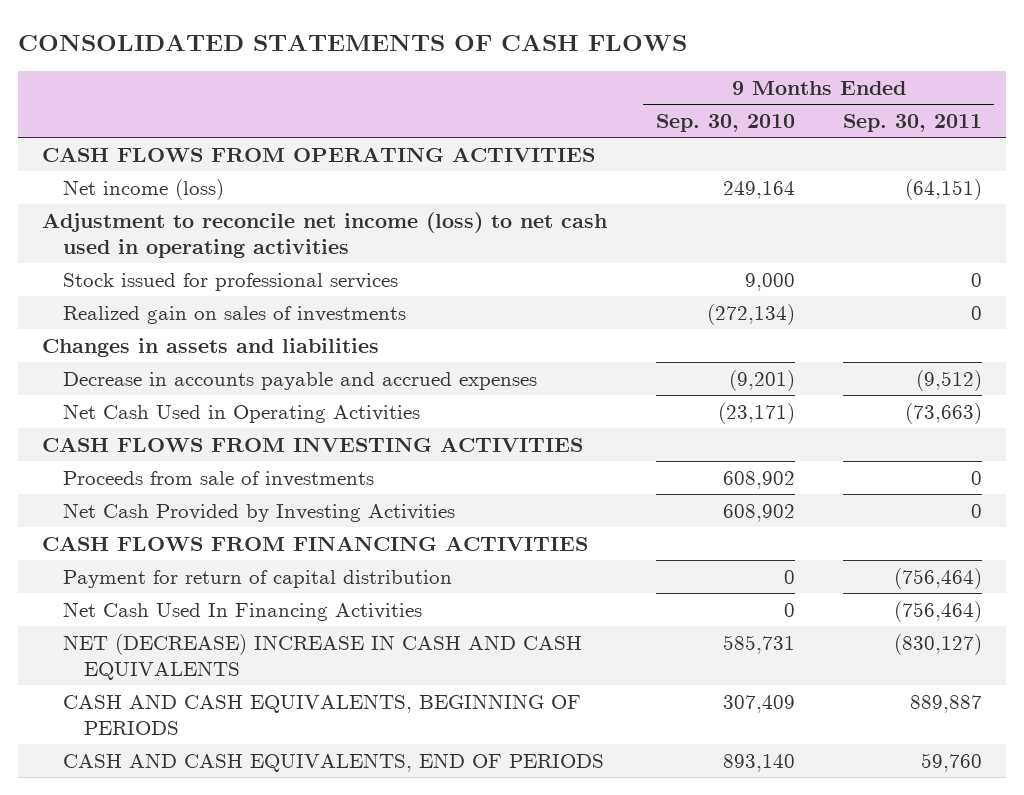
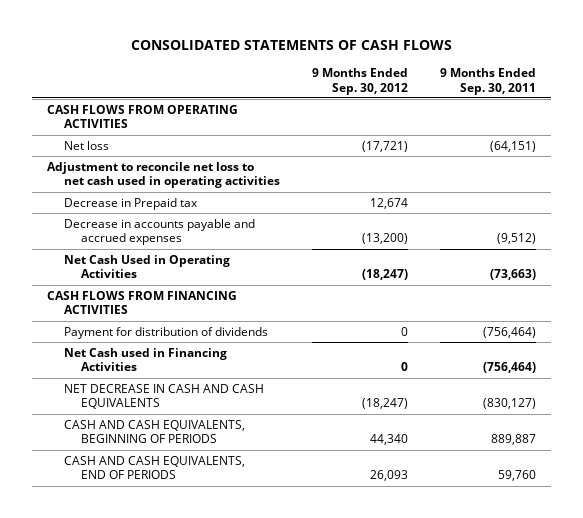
- | 9 Months Ended Sep. 30, 2010 | 9 Months Ended Sep. 30, 2011
+ | 9 Months Ended Sep. 30, 2012 | 9 Months Ended Sep. 30, 2011
- Net income (loss) | 249,164 | (64,151)
- Adjustment to reconcile net income (loss) to net cash used in operating activities
- Stock issued for professional services | 9,000 | 0
- Realized gain on sales of investments | (272,134) | 0
- Changes in assets and liabilities
+ Net loss | (17,721) | (64,151)
+ Adjustment to reconcile net loss to net cash used in operating activities
+ Decrease in Prepaid tax | 12,674 |
- CASH FLOWS FROM INVESTING ACTIVITIES
- Proceeds from sale of investments | 608,902 | 0
- Net Cash Provided by Investing Activities | 608,902 | 0
- Payment for return of capital distribution | 0 | (756,464)
- Net Cash Used In Financing Activities | 0 | (756,464)
- NET (DECREASE) INCREASE IN CASH AND CASH EQUIVALENTS | 585,731 | (830,127)
+ Payment for distribution of dividends | 0 | (756,464)
+ Net Cash used in Financing Activities | 0 | (756,464)
+ NET DECREASE IN CASH AND CASH EQUIVALENTS | (18,247) | (830,127)

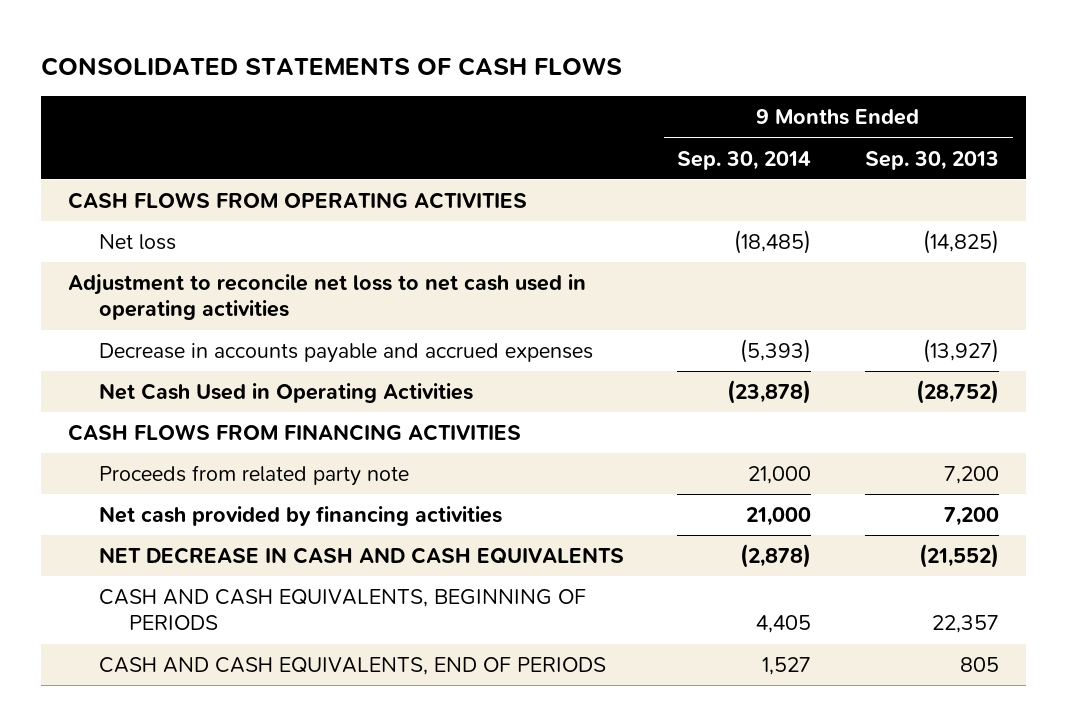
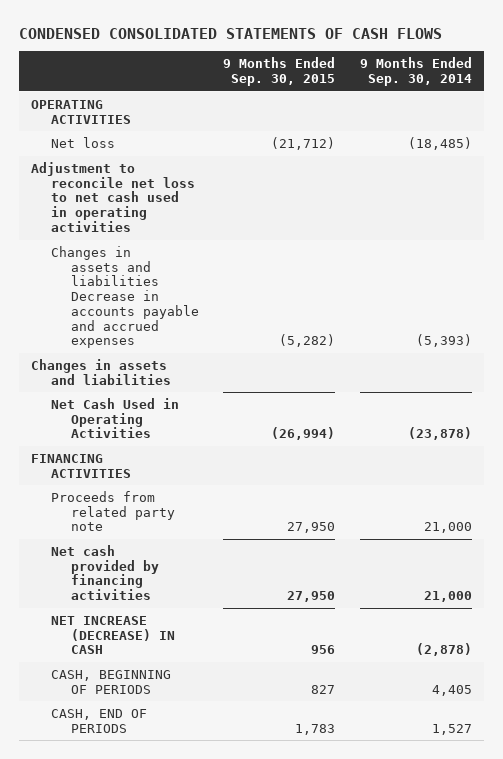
- CONSOLIDATED STATEMENTS OF CASH FLOWS
+ CONDENSED CONSOLIDATED STATEMENTS OF CASH FLOWS
- | 9 Months Ended Sep. 30, 2014 | 9 Months Ended Sep. 30, 2013
+ | 9 Months Ended Sep. 30, 2015 | 9 Months Ended Sep. 30, 2014
- CASH FLOWS FROM OPERATING ACTIVITIES
+ OPERATING ACTIVITIES
- Decrease in accounts payable and accrued expenses | (5,393) | (13,927)
+ Changes in assets and liabilities Decrease in accounts payable and accrued expenses | (5,282) | (5,393)
+ Changes in assets and liabilities
- CASH FLOWS FROM FINANCING ACTIVITIES
+ FINANCING ACTIVITIES
- NET DECREASE IN CASH AND CASH EQUIVALENTS | (2,878) | (21,552)
- CASH AND CASH EQUIVALENTS, BEGINNING OF PERIODS | 4,405 | 22,357
- CASH AND CASH EQUIVALENTS, END OF PERIODS | 1,527 | 805
+ NET INCREASE (DECREASE) IN CASH | 956 | (2,878)
+ CASH, BEGINNING OF PERIODS | 827 | 4,405
+ CASH, END OF PERIODS | 1,783 | 1,527

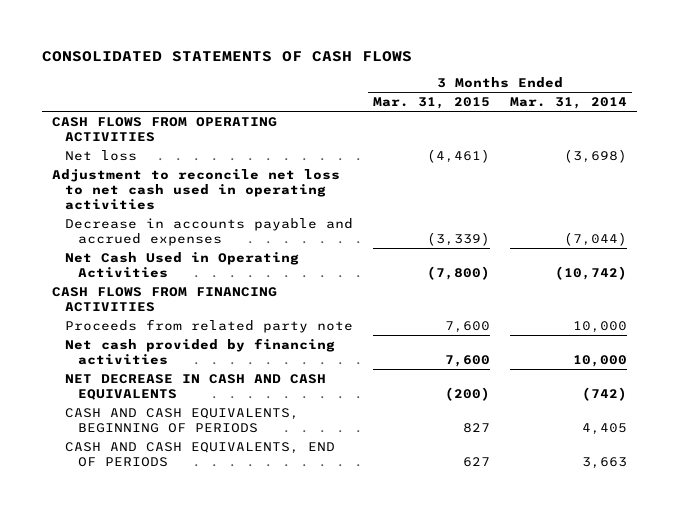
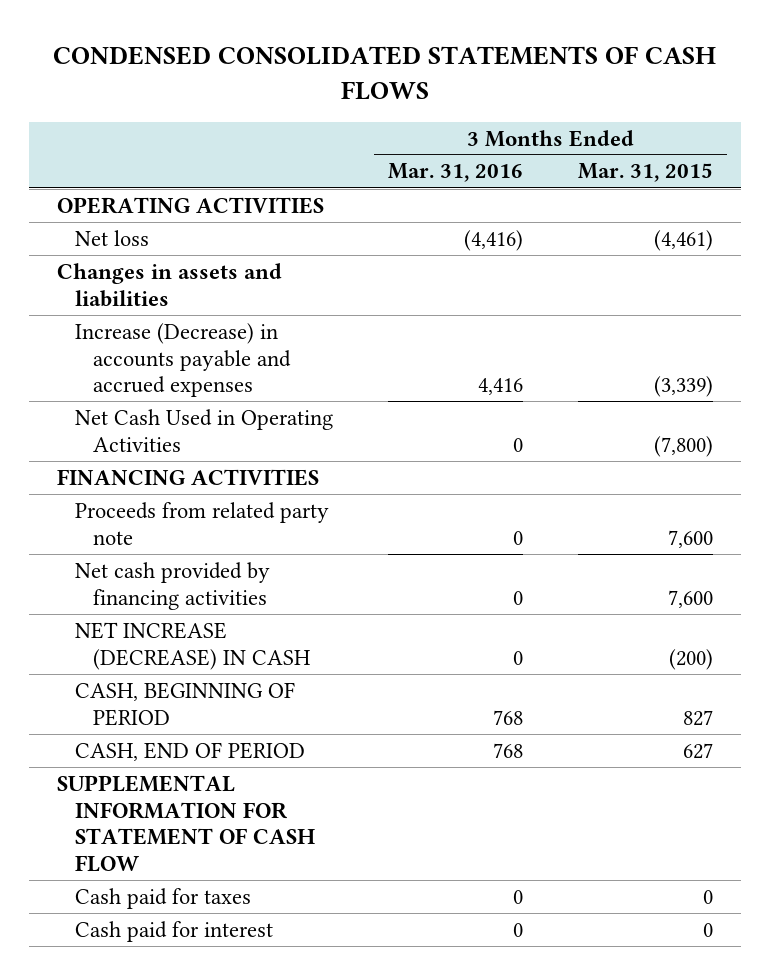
- CONSOLIDATED STATEMENTS OF CASH FLOWS
+ CONDENSED CONSOLIDATED STATEMENTS OF CASH FLOWS
- | 3 Months Ended Mar. 31, 2015 | 3 Months Ended Mar. 31, 2014
+ | 3 Months Ended Mar. 31, 2016 | 3 Months Ended Mar. 31, 2015
- CASH FLOWS FROM OPERATING ACTIVITIES
+ OPERATING ACTIVITIES
- Adjustment to reconcile net loss to net cash used in operating activities
- Decrease in accounts payable and accrued expenses | (3,339) | (7,044)
+ Changes in assets and liabilities
+ Increase (Decrease) in accounts payable and accrued expenses | 4,416 | (3,339)
- CASH FLOWS FROM FINANCING ACTIVITIES
+ FINANCING ACTIVITIES
- NET DECREASE IN CASH AND CASH EQUIVALENTS | (200) | (742)
- CASH AND CASH EQUIVALENTS, BEGINNING OF PERIODS | 827 | 4,405
- CASH AND CASH EQUIVALENTS, END OF PERIODS | 627 | 3,663
+ NET INCREASE (DECREASE) IN CASH | 0 | (200)
+ CASH, BEGINNING OF PERIOD | 768 | 827
+ CASH, END OF PERIOD | 768 | 627
+ SUPPLEMENTAL INFORMATION FOR STATEMENT OF CASH FLOW
+ Cash paid for taxes | 0 | 0
+ Cash paid for interest | 0 | 0

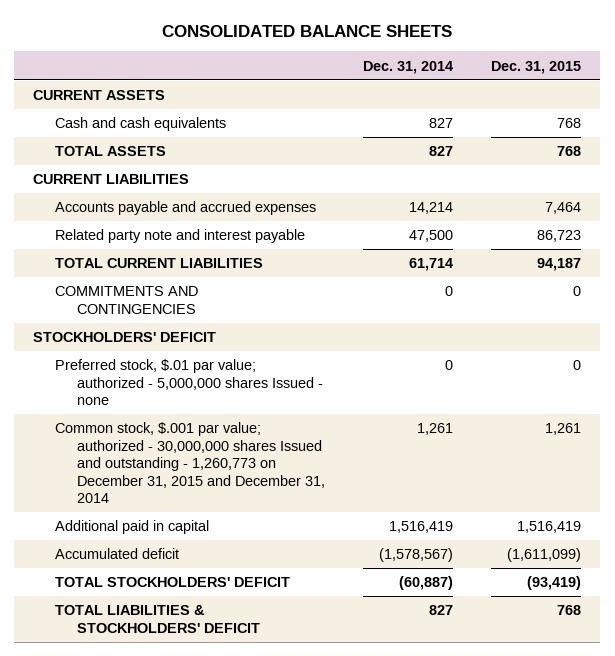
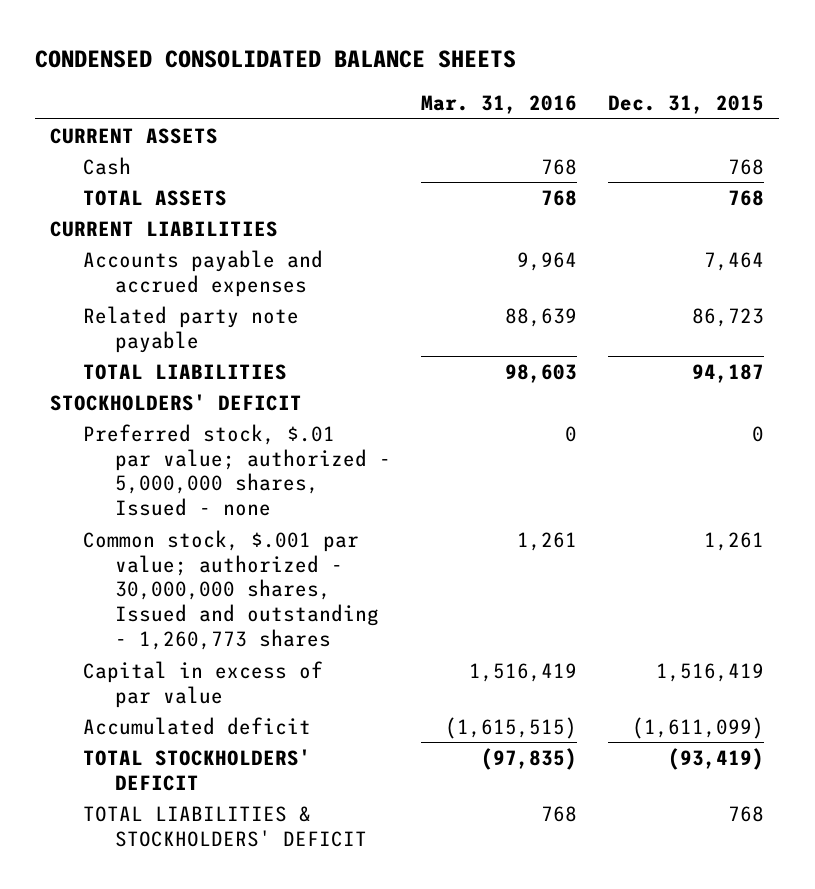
- CONSOLIDATED BALANCE SHEETS
+ CONDENSED CONSOLIDATED BALANCE SHEETS
- | Dec. 31, 2014 | Dec. 31, 2015
+ | Mar. 31, 2016 | Dec. 31, 2015
- Cash and cash equivalents | 827 | 768
+ Cash | 768 | 768
- Related party note and interest payable | 47,500 | 86,723
- TOTAL CURRENT LIABILITIES | 61,714 | 94,187
- COMMITMENTS AND CONTINGENCIES | 0 | 0
+ Related party note payable | 88,639 | 86,723
+ TOTAL LIABILITIES | 98,603 | 94,187
- Preferred stock, $.01 par value; authorized - 5,000,000 shares Issued - none | 0 | 0
- Common stock, $.001 par value; authorized - 30,000,000 shares Issued and outstanding - 1,260,773 on December 31, 2015 and December 31, 2014 | 1,261 | 1,261
- Additional paid in capital | 1,516,419 | 1,516,419
+ Preferred stock, $.01 par value; authorized - 5,000,000 shares, Issued - none | 0 | 0
+ Common stock, $.001 par value; authorized - 30,000,000 shares, Issued and outstanding - 1,260,773 shares | 1,261 | 1,261
+ Capital in excess of par value | 1,516,419 | 1,516,419

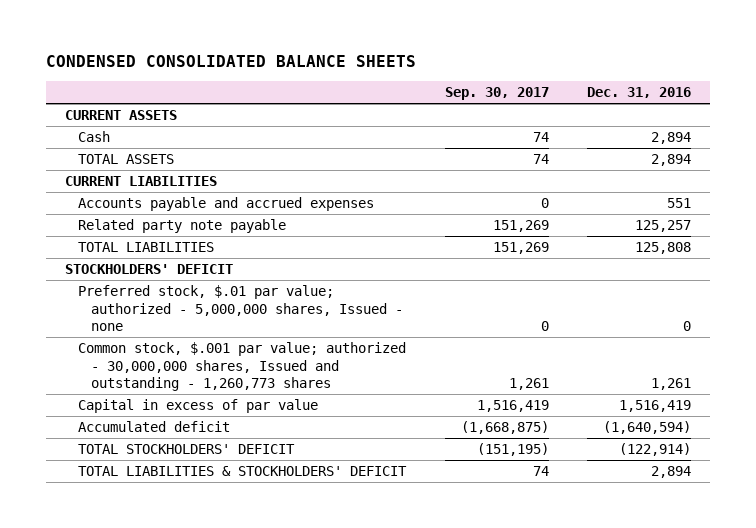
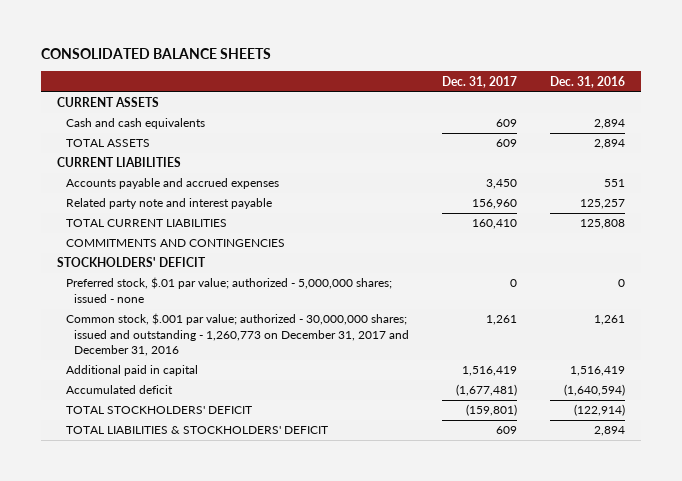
- CONDENSED CONSOLIDATED BALANCE SHEETS
+ CONSOLIDATED BALANCE SHEETS
- | Sep. 30, 2017 | Dec. 31, 2016
+ | Dec. 31, 2017 | Dec. 31, 2016
- Cash | 74 | 2,894
+ Cash and cash equivalents | 609 | 2,894
- Related party note payable | 151,269 | 125,257
- TOTAL LIABILITIES | 151,269 | 125,808
+ Related party note and interest payable | 156,960 | 125,257
+ TOTAL CURRENT LIABILITIES | 160,410 | 125,808
+ COMMITMENTS AND CONTINGENCIES
- Preferred stock, $.01 par value; authorized - 5,000,000 shares, Issued - none | 0 | 0
- Common stock, $.001 par value; authorized - 30,000,000 shares, Issued and outstanding - 1,260,773 shares | 1,261 | 1,261
- Capital in excess of par value | 1,516,419 | 1,516,419
+ Preferred stock, $.01 par value; authorized - 5,000,000 shares; issued - none | 0 | 0
+ Common stock, $.001 par value; authorized - 30,000,000 shares; issued and outstanding - 1,260,773 on December 31, 2017 and December 31, 2016 | 1,261 | 1,261
+ Additional paid in capital | 1,516,419 | 1,516,419

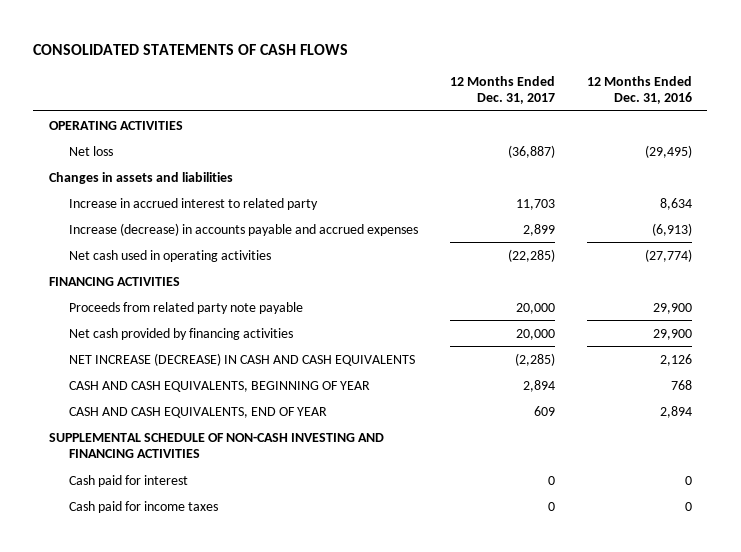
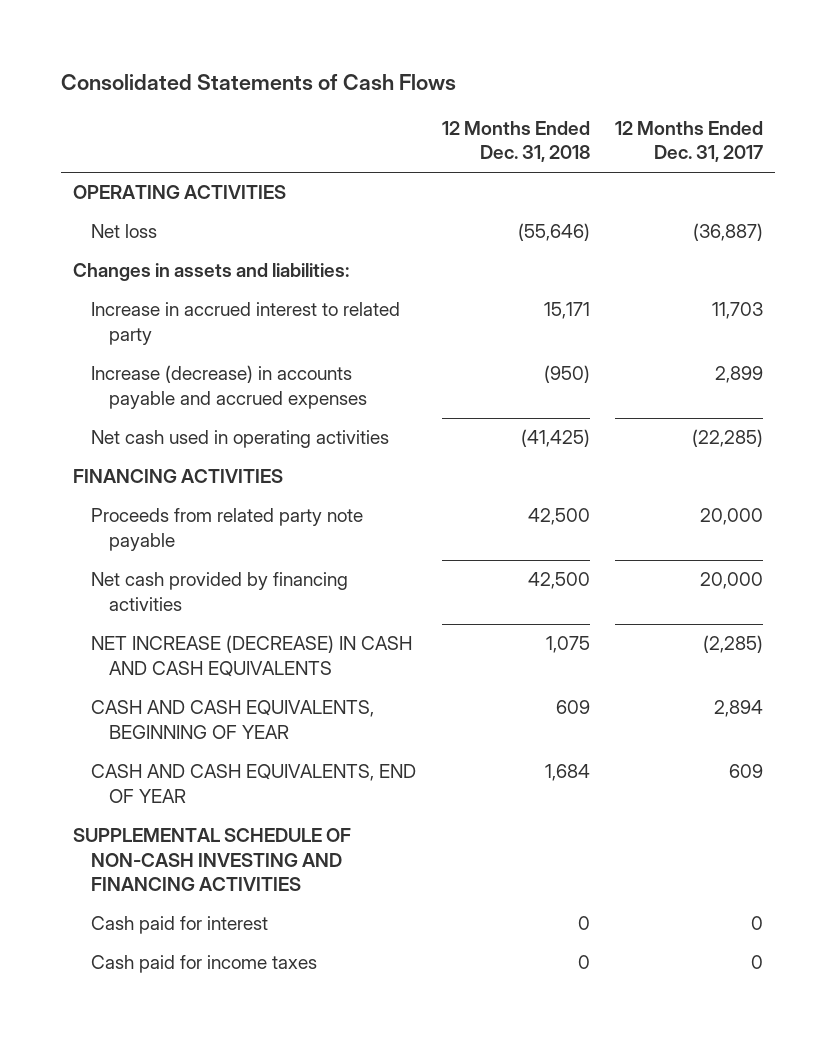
- CONSOLIDATED STATEMENTS OF CASH FLOWS
+ Consolidated Statements of Cash Flows
- | 12 Months Ended Dec. 31, 2017 | 12 Months Ended Dec. 31, 2016
+ | 12 Months Ended Dec. 31, 2018 | 12 Months Ended Dec. 31, 2017
- Changes in assets and liabilities
+ Changes in assets and liabilities:

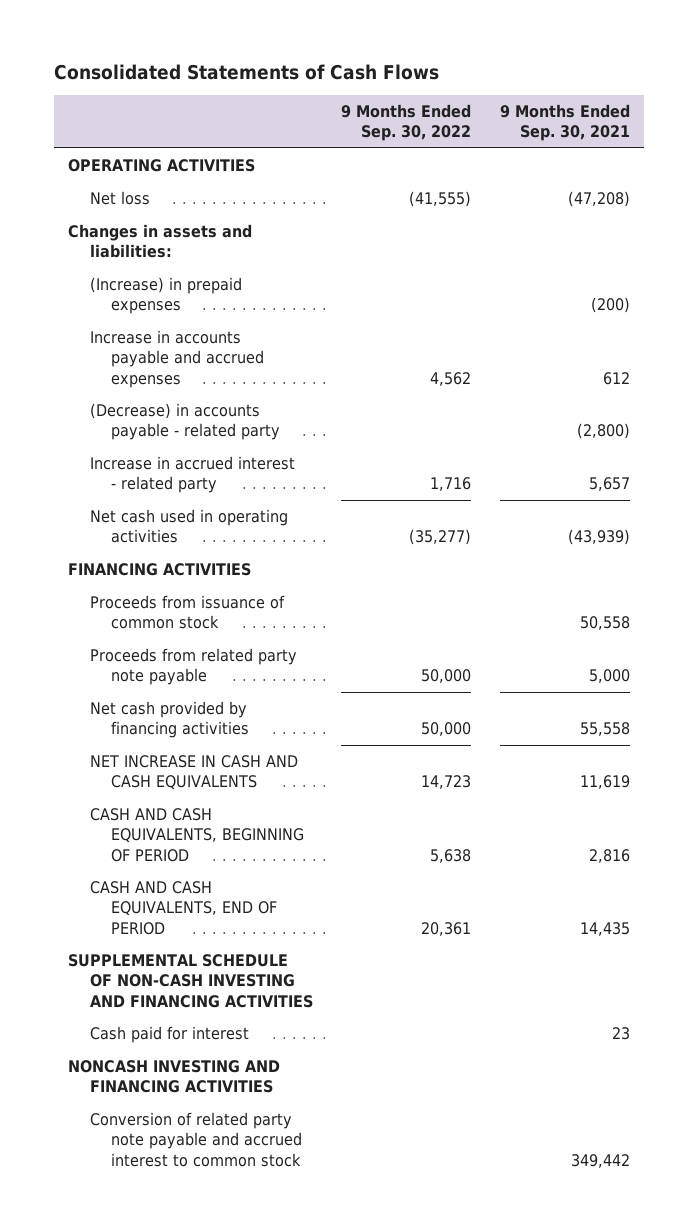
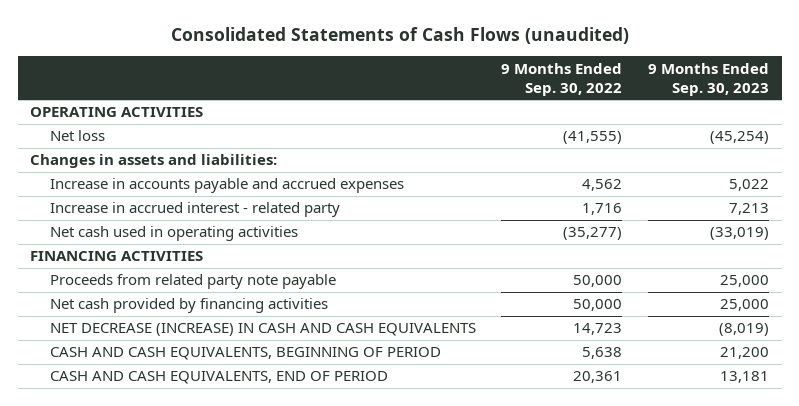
- Consolidated Statements of Cash Flows
+ Consolidated Statements of Cash Flows (unaudited)
- | 9 Months Ended Sep. 30, 2022 | 9 Months Ended Sep. 30, 2021
+ | 9 Months Ended Sep. 30, 2022 | 9 Months Ended Sep. 30, 2023
- (Increase) in prepaid expenses | | (200)
- (Decrease) in accounts payable - related party | | (2,800)
- Proceeds from issuance of common stock | | 50,558
- NET INCREASE IN CASH AND CASH EQUIVALENTS | 14,723 | 11,619
+ NET DECREASE (INCREASE) IN CASH AND CASH EQUIVALENTS | 14,723 | (8,019)
- SUPPLEMENTAL SCHEDULE OF NON-CASH INVESTING AND FINANCING ACTIVITIES
- Cash paid for interest | | 23
- NONCASH INVESTING AND FINANCING ACTIVITIES
- Conversion of related party note payable and accrued interest to common stock | | 349,442

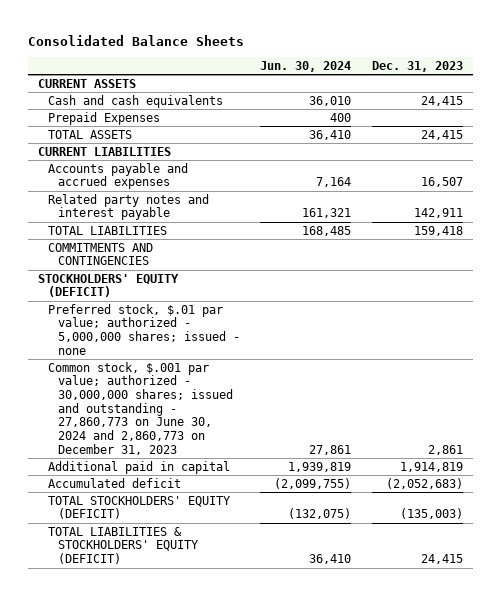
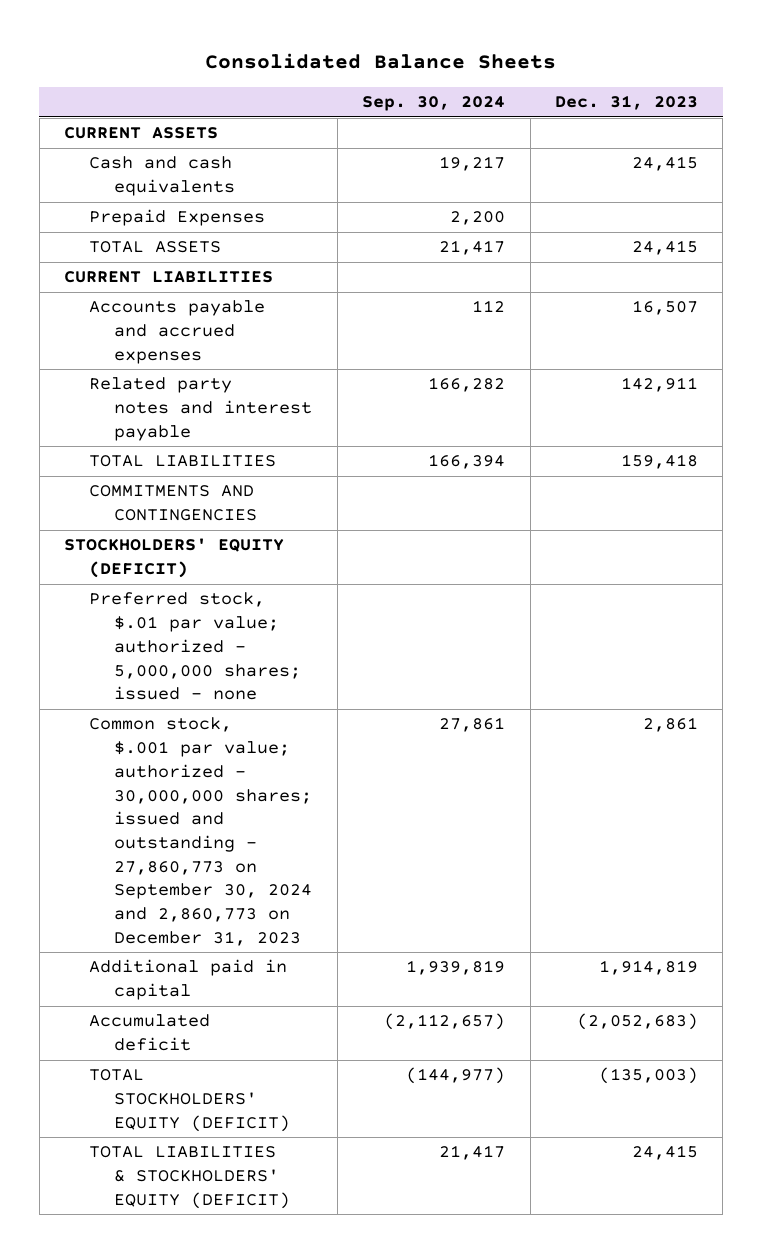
- | Jun. 30, 2024 | Dec. 31, 2023
+ | Sep. 30, 2024 | Dec. 31, 2023
- Common stock, $.001 par value; authorized - 30,000,000 shares; issued and outstanding - 27,860,773 on June 30, 2024 and 2,860,773 on December 31, 2023 | 27,861 | 2,861
+ Common stock, $.001 par value; authorized - 30,000,000 shares; issued and outstanding - 27,860,773 on September 30, 2024 and 2,860,773 on December 31, 2023 | 27,861 | 2,861

